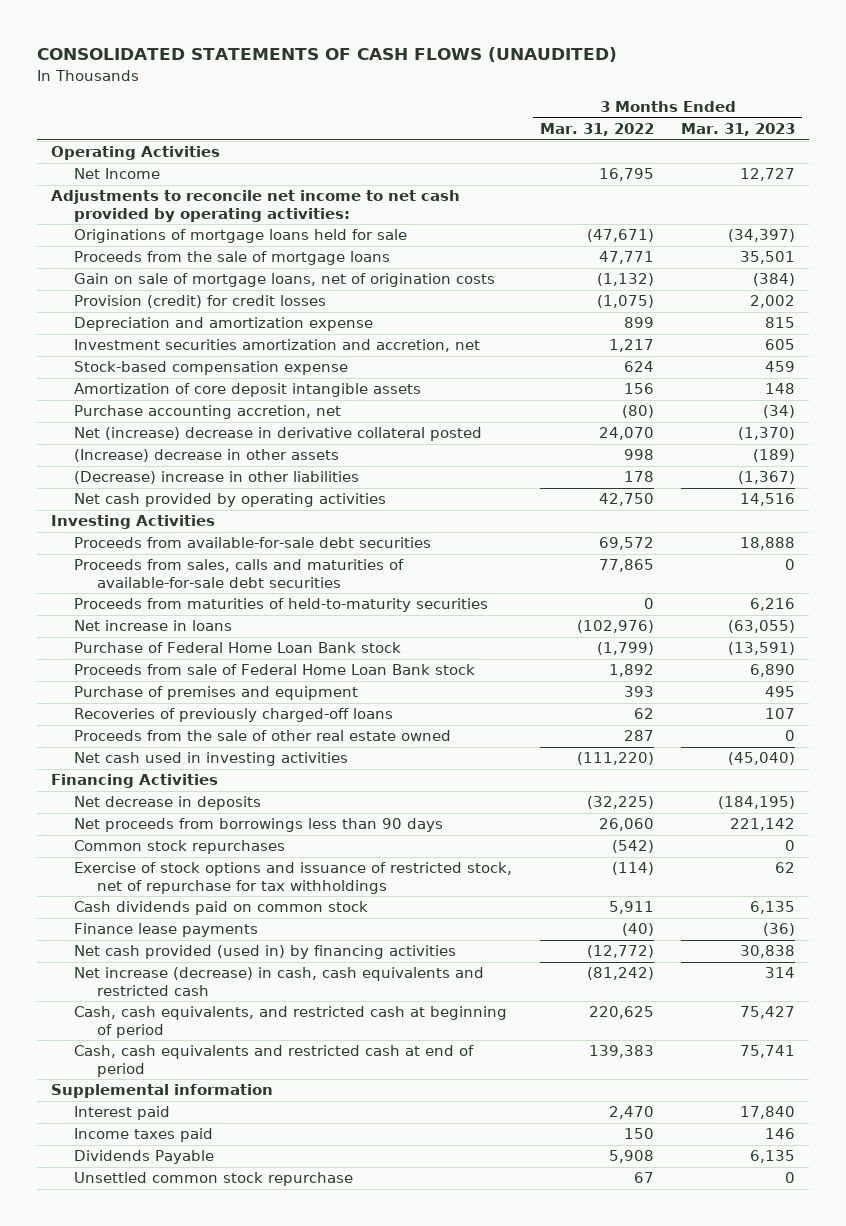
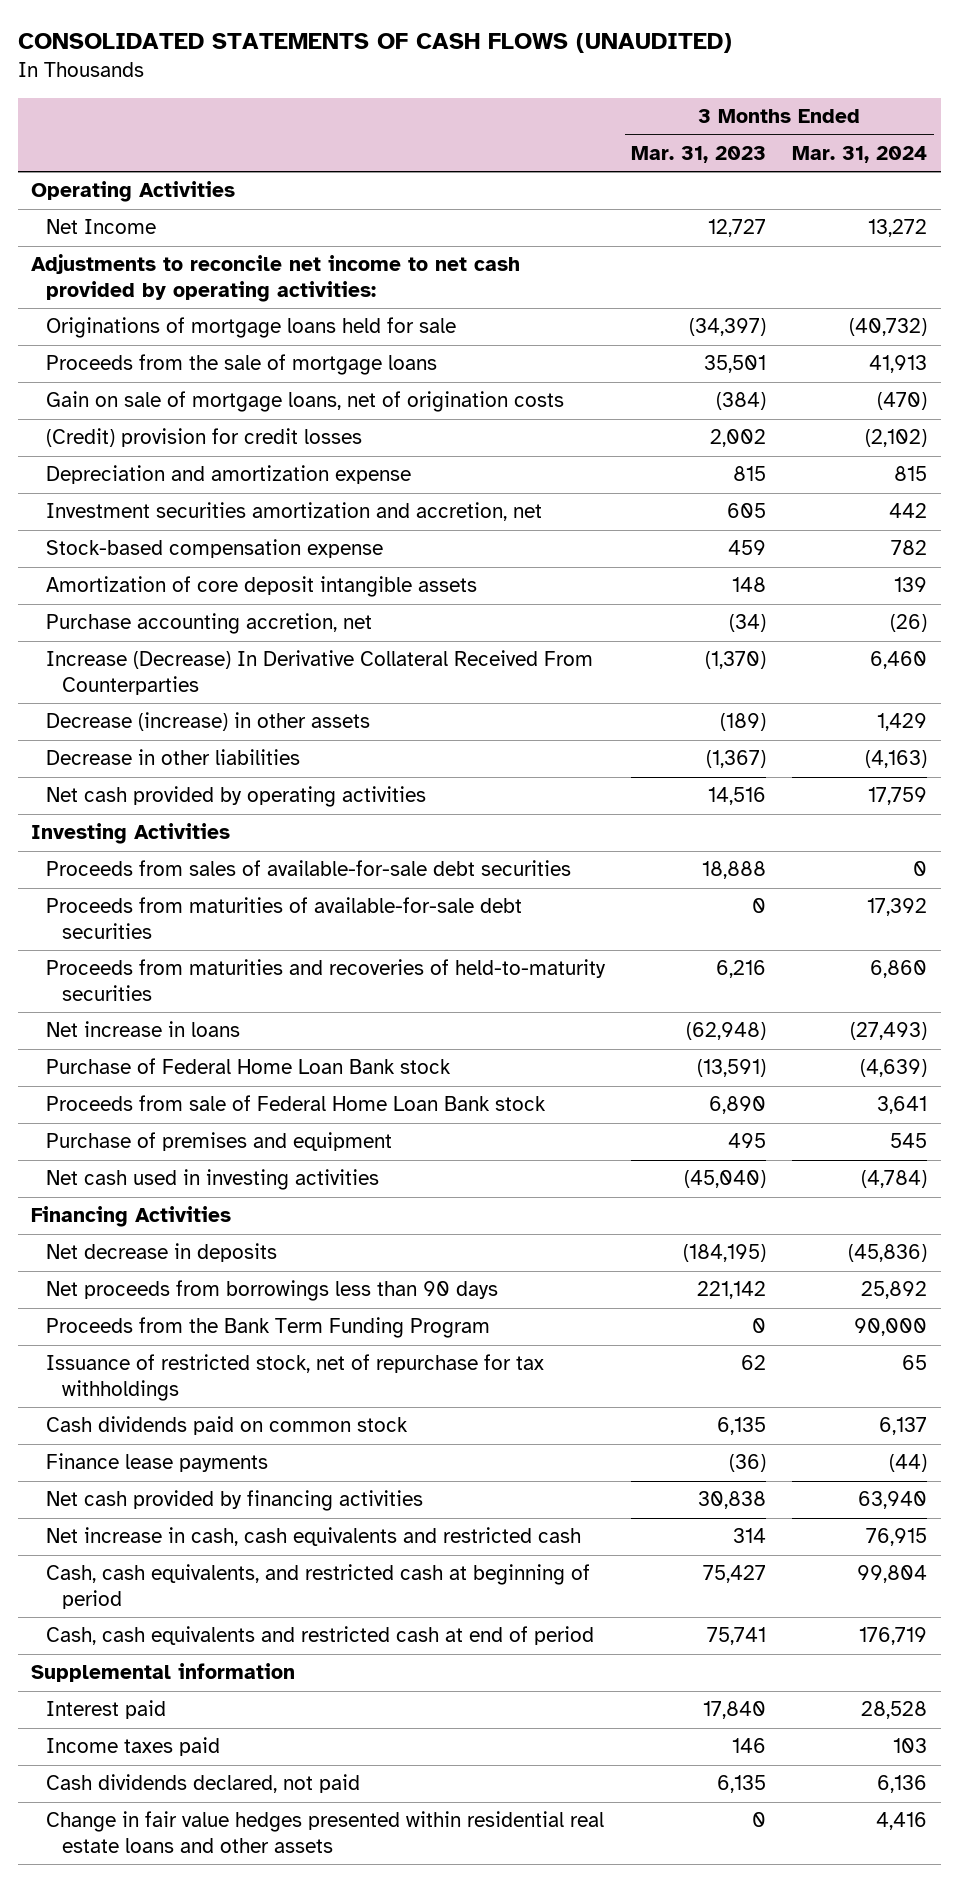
- | 3 Months Ended Mar. 31, 2022 | 3 Months Ended Mar. 31, 2023
+ | 3 Months Ended Mar. 31, 2023 | 3 Months Ended Mar. 31, 2024
- Provision (credit) for credit losses | (1,075) | 2,002
+ (Credit) provision for credit losses | 2,002 | (2,102)
- Net (increase) decrease in derivative collateral posted | 24,070 | (1,370)
- (Increase) decrease in other assets | 998 | (189)
- (Decrease) increase in other liabilities | 178 | (1,367)
+ Increase (Decrease) In Derivative Collateral Received From Counterparties | (1,370) | 6,460
+ Decrease (increase) in other assets | (189) | 1,429
+ Decrease in other liabilities | (1,367) | (4,163)
- Proceeds from available-for-sale debt securities | 69,572 | 18,888
- Proceeds from sales, calls and maturities of available-for-sale debt securities | 77,865 | 0
- Proceeds from maturities of held-to-maturity securities | 0 | 6,216
- Net increase in loans | (102,976) | (63,055)
+ Proceeds from sales of available-for-sale debt securities | 18,888 | 0
+ Proceeds from maturities of available-for-sale debt securities | 0 | 17,392
+ Proceeds from maturities and recoveries of held-to-maturity securities | 6,216 | 6,860
+ Net increase in loans | (62,948) | (27,493)
- Recoveries of previously charged-off loans | 62 | 107
- Proceeds from the sale of other real estate owned | 287 | 0
- Common stock repurchases | (542) | 0
- Exercise of stock options and issuance of restricted stock, net of repurchase for tax withholdings | (114) | 62
+ Proceeds from the Bank Term Funding Program | 0 | 90,000
+ Issuance of restricted stock, net of repurchase for tax withholdings | 62 | 65
- Net cash provided (used in) by financing activities | (12,772) | 30,838
- Net increase (decrease) in cash, cash equivalents and restricted cash | (81,242) | 314
+ Net cash provided by financing activities | 30,838 | 63,940
+ Net increase in cash, cash equivalents and restricted cash | 314 | 76,915
- Dividends Payable | 5,908 | 6,135
- Unsettled common stock repurchase | 67 | 0
+ Cash dividends declared, not paid | 6,135 | 6,136
+ Change in fair value hedges presented within residential real estate loans and other assets | 0 | 4,416

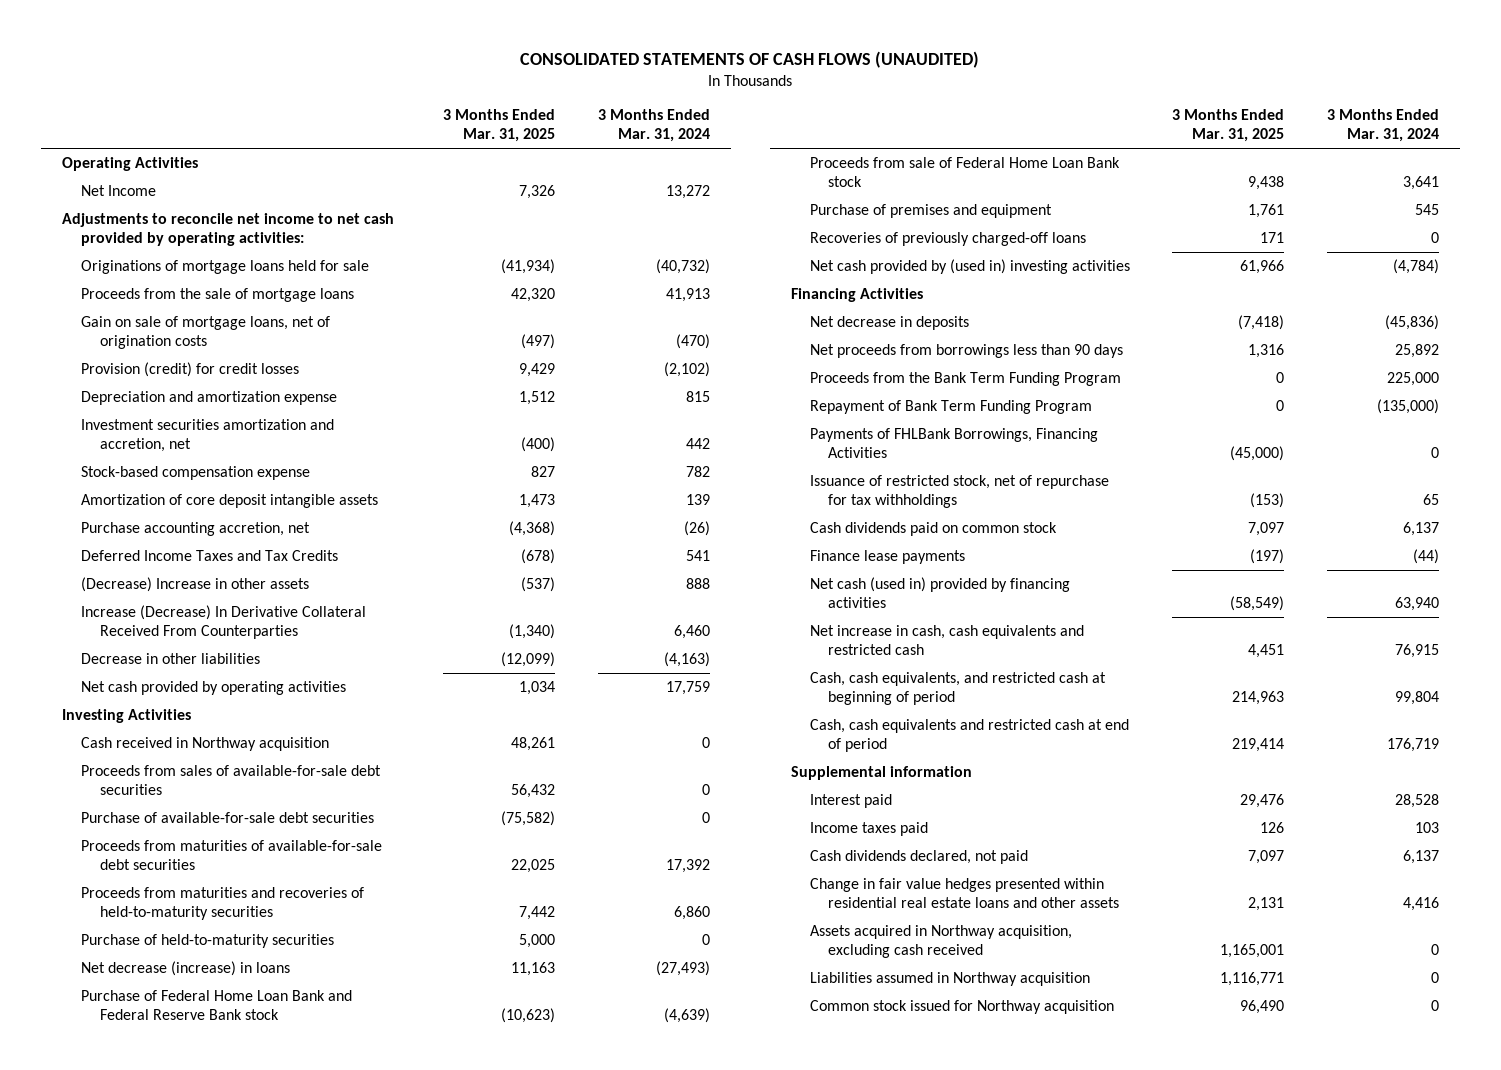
- | 3 Months Ended Mar. 31, 2023 | 3 Months Ended Mar. 31, 2024
+ | 3 Months Ended Mar. 31, 2025 | 3 Months Ended Mar. 31, 2024
- (Credit) provision for credit losses | 2,002 | (2,102)
+ Provision (credit) for credit losses | 9,429 | (2,102)
+ Deferred Income Taxes and Tax Credits | (678) | 541
+ (Decrease) Increase in other assets | (537) | 888
- Decrease (increase) in other assets | (189) | 1,429
+ Cash received in Northway acquisition | 48,261 | 0
+ Purchase of available-for-sale debt securities | (75,582) | 0
- Net increase in loans | (62,948) | (27,493)
- Purchase of Federal Home Loan Bank stock | (13,591) | (4,639)
+ Purchase of held-to-maturity securities | 5,000 | 0
+ Net decrease (increase) in loans | 11,163 | (27,493)
+ Purchase of Federal Home Loan Bank and Federal Reserve Bank stock | (10,623) | (4,639)
- Net cash used in investing activities | (45,040) | (4,784)
+ Recoveries of previously charged-off loans | 171 | 0
+ Net cash provided by (used in) investing activities | 61,966 | (4,784)
- Proceeds from the Bank Term Funding Program | 0 | 90,000
+ Proceeds from the Bank Term Funding Program | 0 | 225,000
+ Repayment of Bank Term Funding Program | 0 | (135,000)
+ Payments of FHLBank Borrowings, Financing Activities | (45,000) | 0
- Net cash provided by financing activities | 30,838 | 63,940
+ Net cash (used in) provided by financing activities | (58,549) | 63,940
- Cash dividends declared, not paid | 6,135 | 6,136
+ Cash dividends declared, not paid | 7,097 | 6,137
+ Assets acquired in Northway acquisition, excluding cash received | 1,165,001 | 0
+ Liabilities assumed in Northway acquisition | 1,116,771 | 0
+ Common stock issued for Northway acquisition | 96,490 | 0

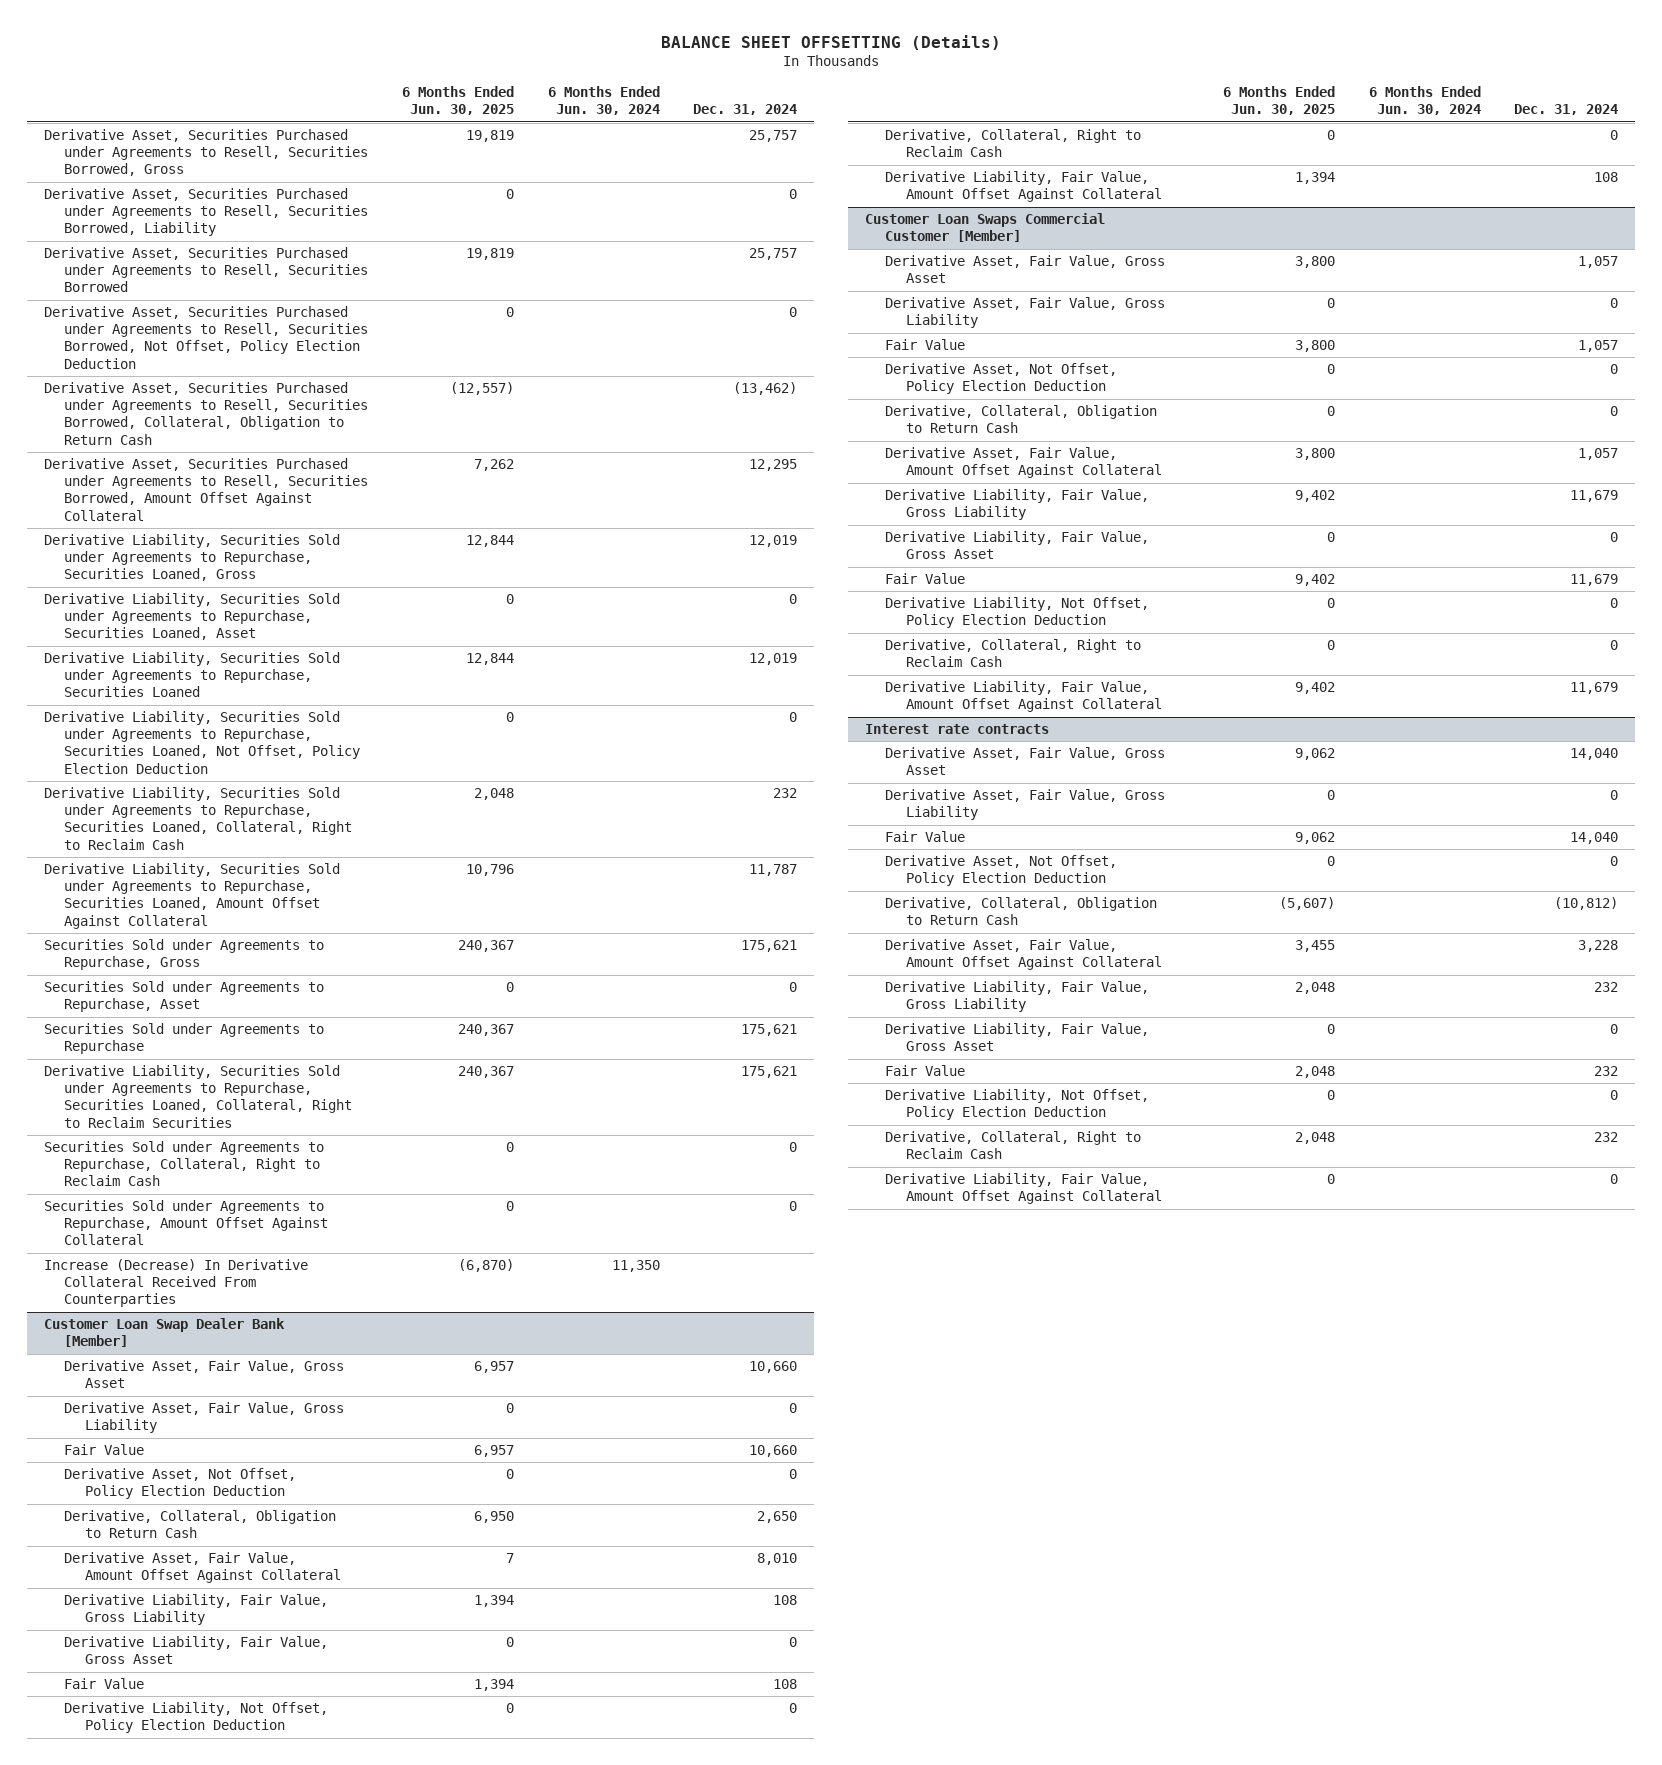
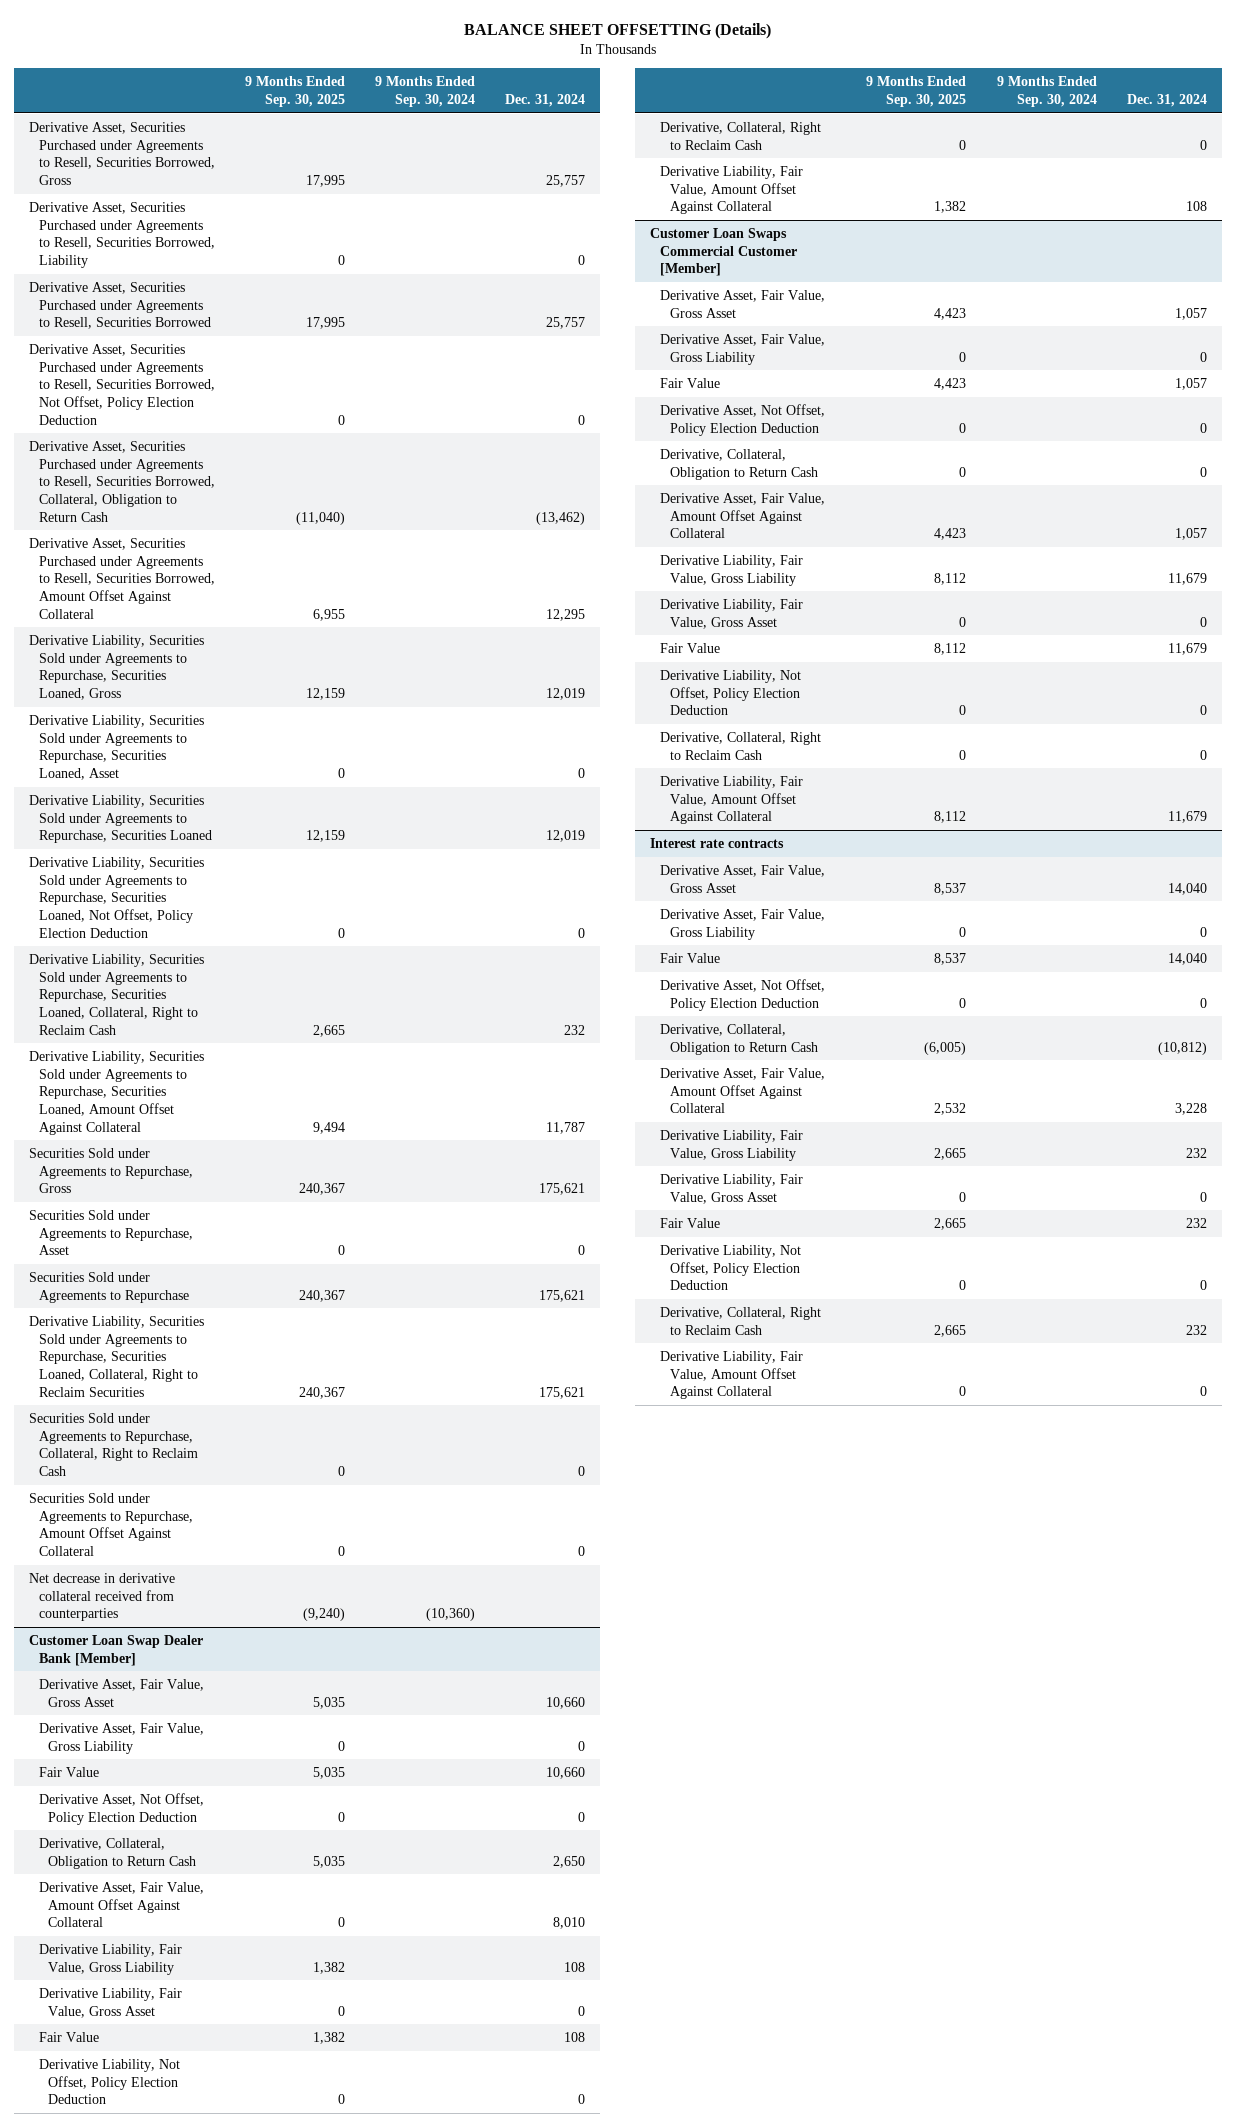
- | 6 Months Ended Jun. 30, 2025 | 6 Months Ended Jun. 30, 2024 | Dec. 31, 2024
+ | 9 Months Ended Sep. 30, 2025 | 9 Months Ended Sep. 30, 2024 | Dec. 31, 2024
- Increase (Decrease) In Derivative Collateral Received From Counterparties | (6,870) | 11,350 |
+ Net decrease in derivative collateral received from counterparties | (9,240) | (10,360) |

